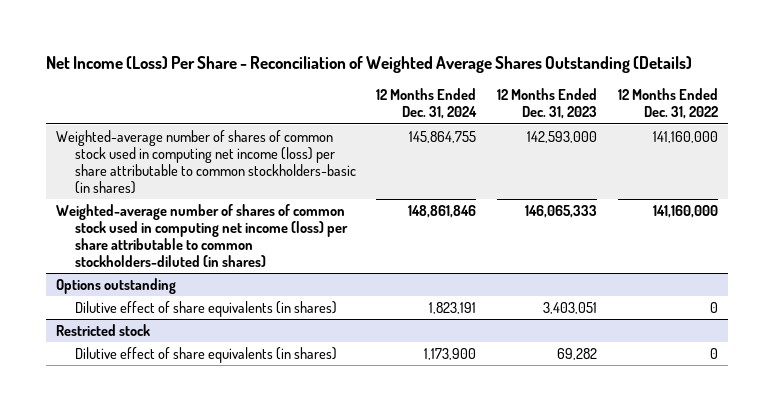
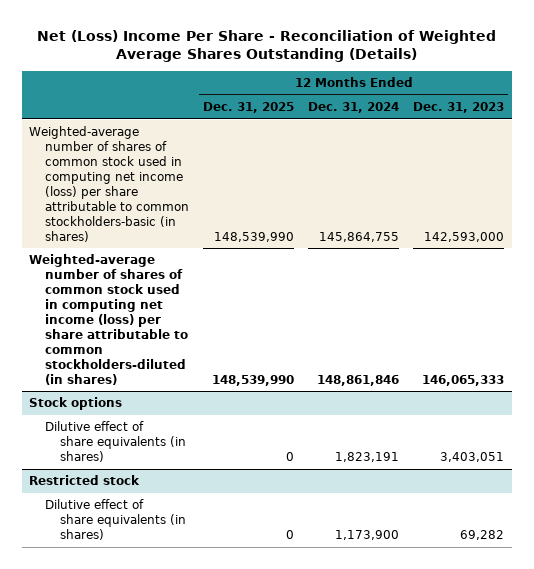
- Net Income (Loss) Per Share - Reconciliation of Weighted Average Shares Outstanding (Details)
+ Net (Loss) Income Per Share - Reconciliation of Weighted Average Shares Outstanding (Details)
- | 12 Months Ended Dec. 31, 2024 | 12 Months Ended Dec. 31, 2023 | 12 Months Ended Dec. 31, 2022
+ | 12 Months Ended Dec. 31, 2025 | 12 Months Ended Dec. 31, 2024 | 12 Months Ended Dec. 31, 2023
- Options outstanding
+ Stock options

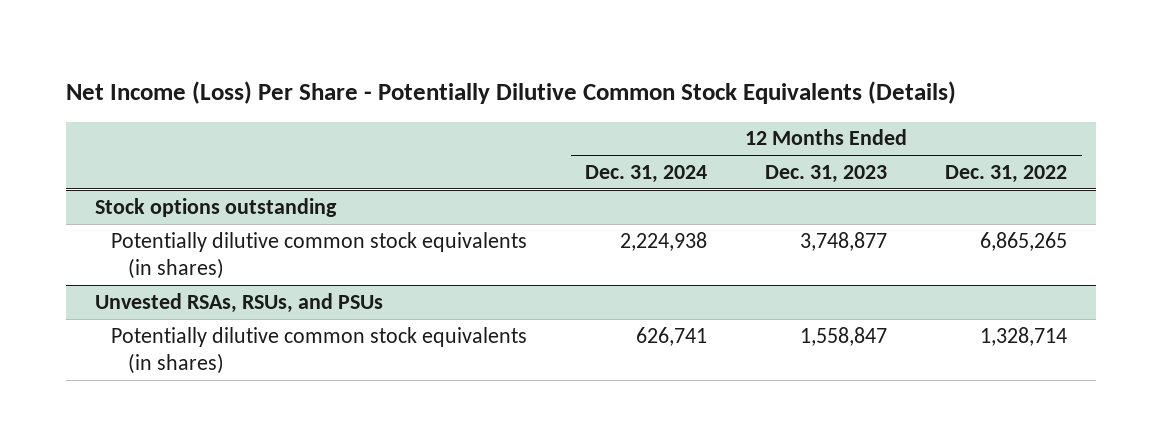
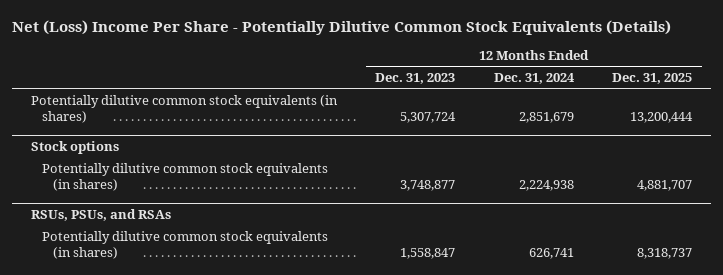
- Net Income (Loss) Per Share - Potentially Dilutive Common Stock Equivalents (Details)
+ Net (Loss) Income Per Share - Potentially Dilutive Common Stock Equivalents (Details)
- | 12 Months Ended Dec. 31, 2024 | 12 Months Ended Dec. 31, 2023 | 12 Months Ended Dec. 31, 2022
+ | 12 Months Ended Dec. 31, 2023 | 12 Months Ended Dec. 31, 2024 | 12 Months Ended Dec. 31, 2025
- Stock options outstanding
+ Potentially dilutive common stock equivalents (in shares) | 5,307,724 | 2,851,679 | 13,200,444
+ Stock options
- Unvested RSAs, RSUs, and PSUs
+ RSUs, PSUs, and RSAs

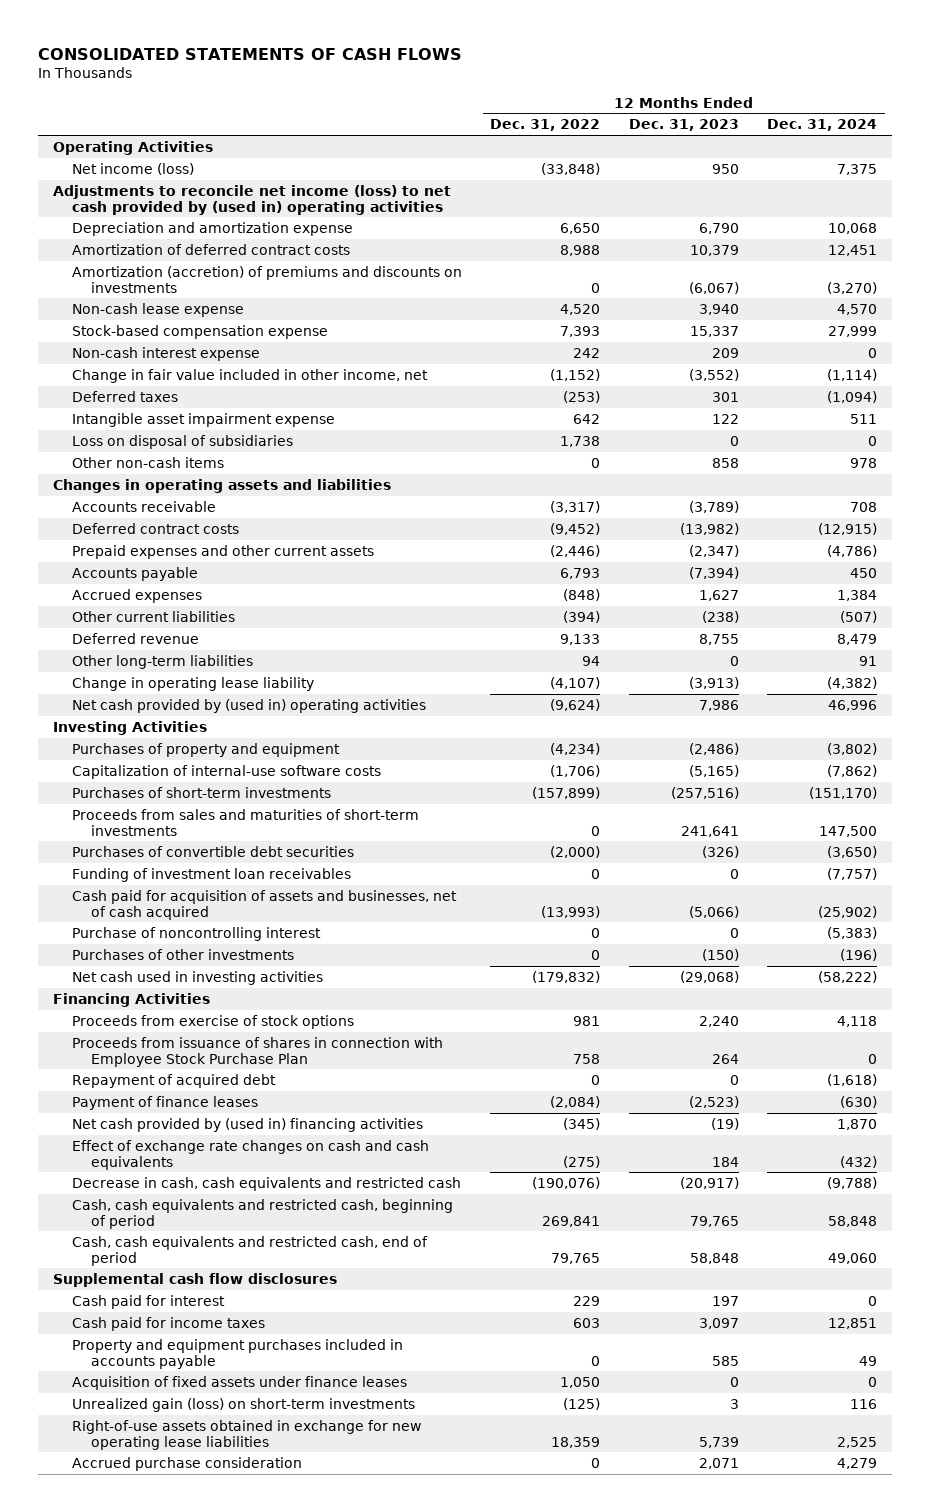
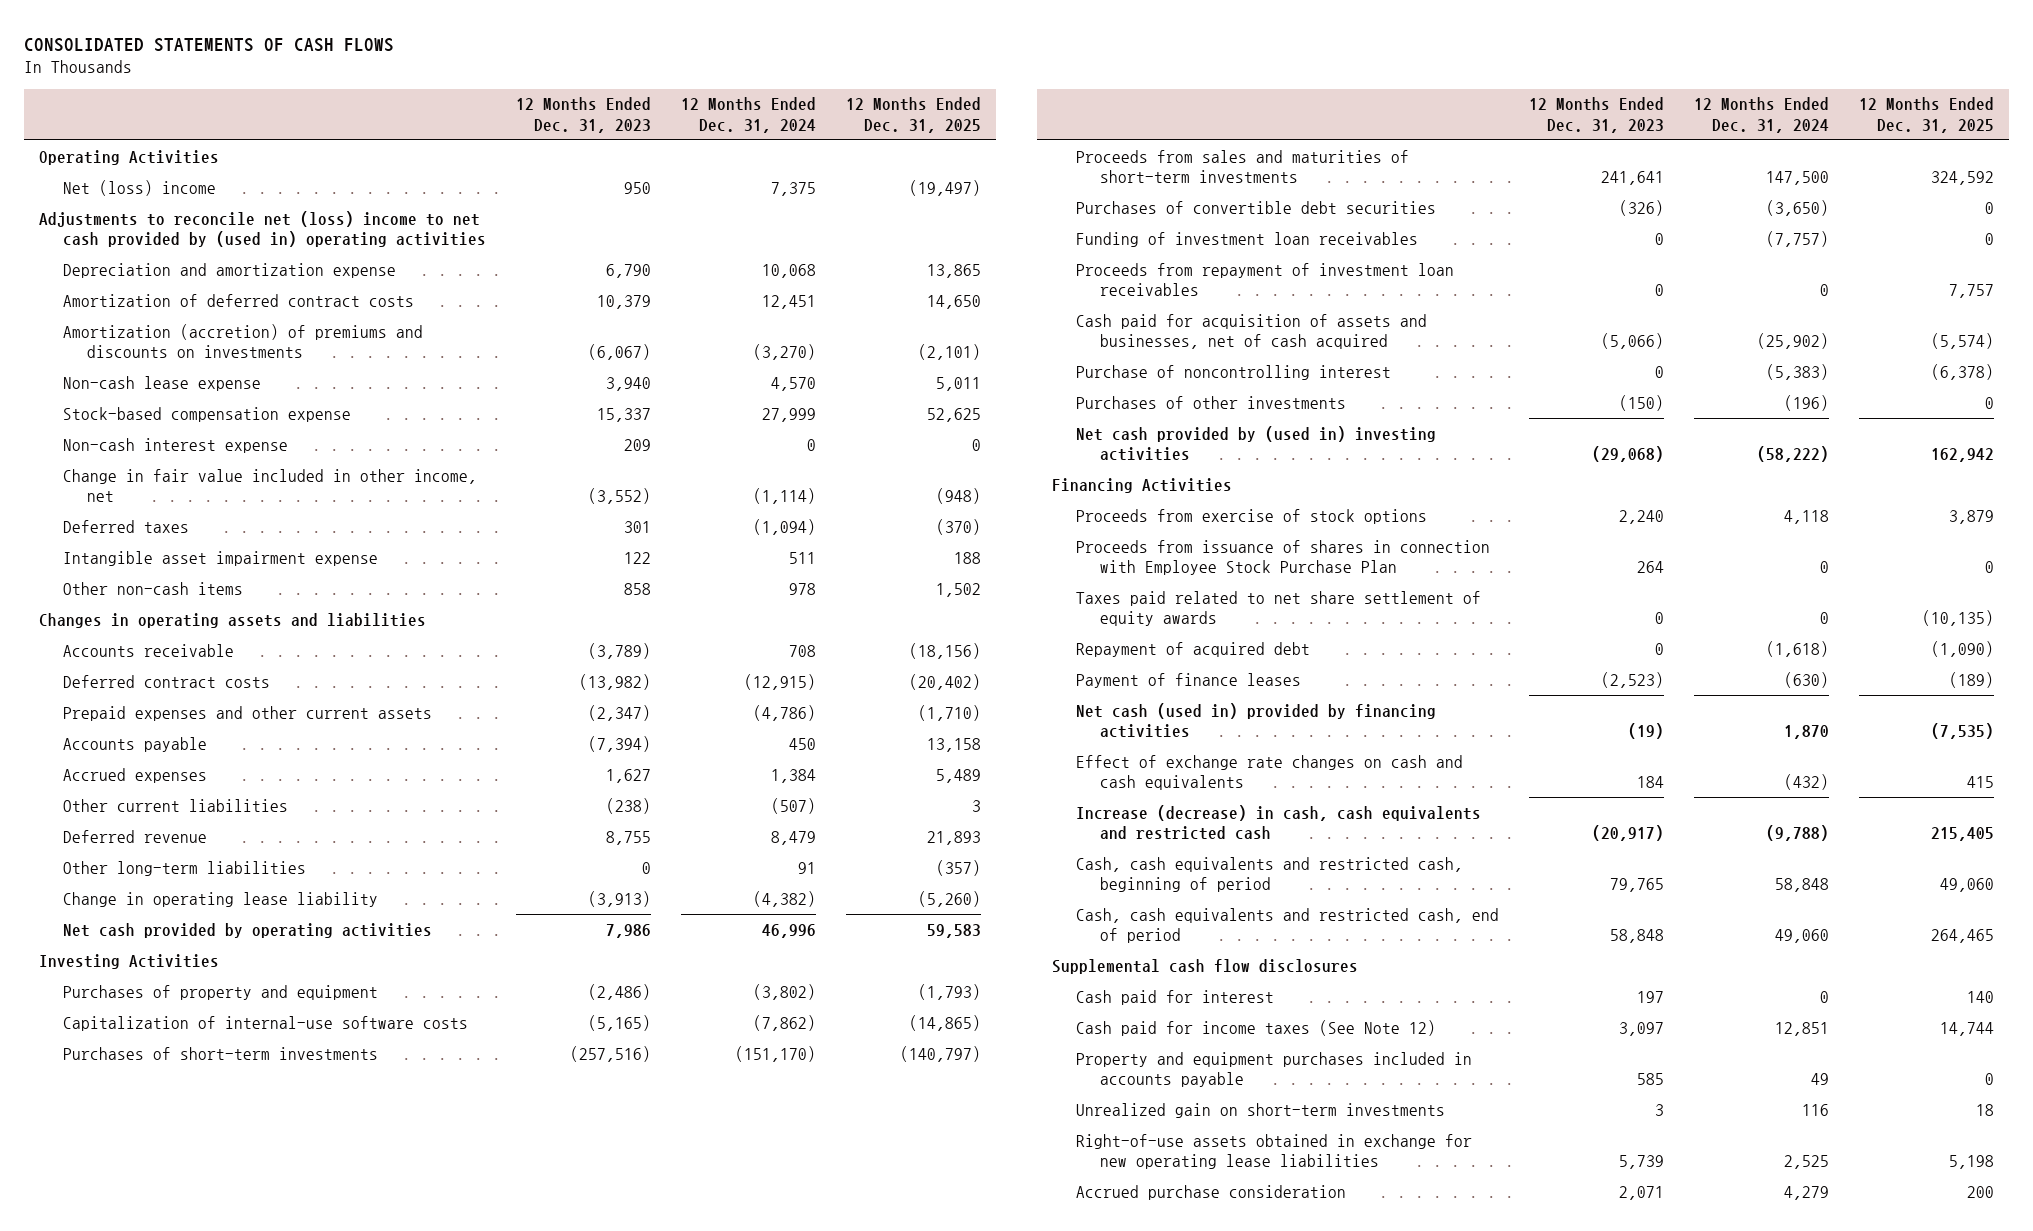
- | 12 Months Ended Dec. 31, 2022 | 12 Months Ended Dec. 31, 2023 | 12 Months Ended Dec. 31, 2024
+ | 12 Months Ended Dec. 31, 2023 | 12 Months Ended Dec. 31, 2024 | 12 Months Ended Dec. 31, 2025
- Net income (loss) | (33,848) | 950 | 7,375
- Adjustments to reconcile net income (loss) to net cash provided by (used in) operating activities
+ Net (loss) income | 950 | 7,375 | (19,497)
+ Adjustments to reconcile net (loss) income to net cash provided by (used in) operating activities
- Loss on disposal of subsidiaries | 1,738 | 0 | 0
- Net cash provided by (used in) operating activities | (9,624) | 7,986 | 46,996
+ Net cash provided by operating activities | 7,986 | 46,996 | 59,583
+ Proceeds from repayment of investment loan receivables | 0 | 0 | 7,757
- Net cash used in investing activities | (179,832) | (29,068) | (58,222)
+ Net cash provided by (used in) investing activities | (29,068) | (58,222) | 162,942
+ Taxes paid related to net share settlement of equity awards | 0 | 0 | (10,135)
- Net cash provided by (used in) financing activities | (345) | (19) | 1,870
+ Net cash (used in) provided by financing activities | (19) | 1,870 | (7,535)
- Decrease in cash, cash equivalents and restricted cash | (190,076) | (20,917) | (9,788)
+ Increase (decrease) in cash, cash equivalents and restricted cash | (20,917) | (9,788) | 215,405
- Cash paid for income taxes | 603 | 3,097 | 12,851
+ Cash paid for income taxes (See Note 12) | 3,097 | 12,851 | 14,744
- Acquisition of fixed assets under finance leases | 1,050 | 0 | 0
- Unrealized gain (loss) on short-term investments | (125) | 3 | 116
+ Unrealized gain on short-term investments | 3 | 116 | 18

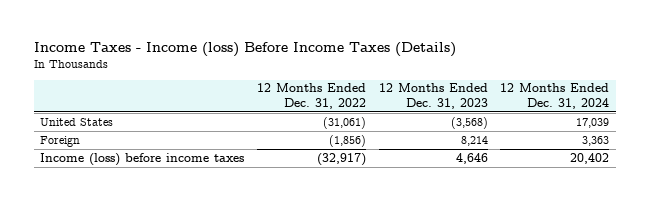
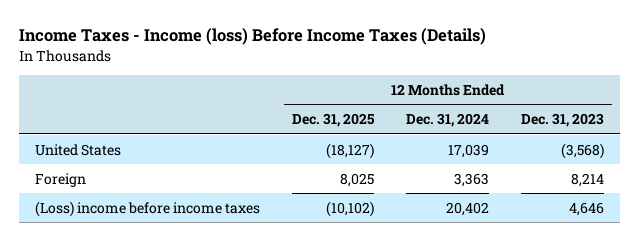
- | 12 Months Ended Dec. 31, 2022 | 12 Months Ended Dec. 31, 2023 | 12 Months Ended Dec. 31, 2024
+ | 12 Months Ended Dec. 31, 2025 | 12 Months Ended Dec. 31, 2024 | 12 Months Ended Dec. 31, 2023
- Income (loss) before income taxes | (32,917) | 4,646 | 20,402
+ (Loss) income before income taxes | (10,102) | 20,402 | 4,646

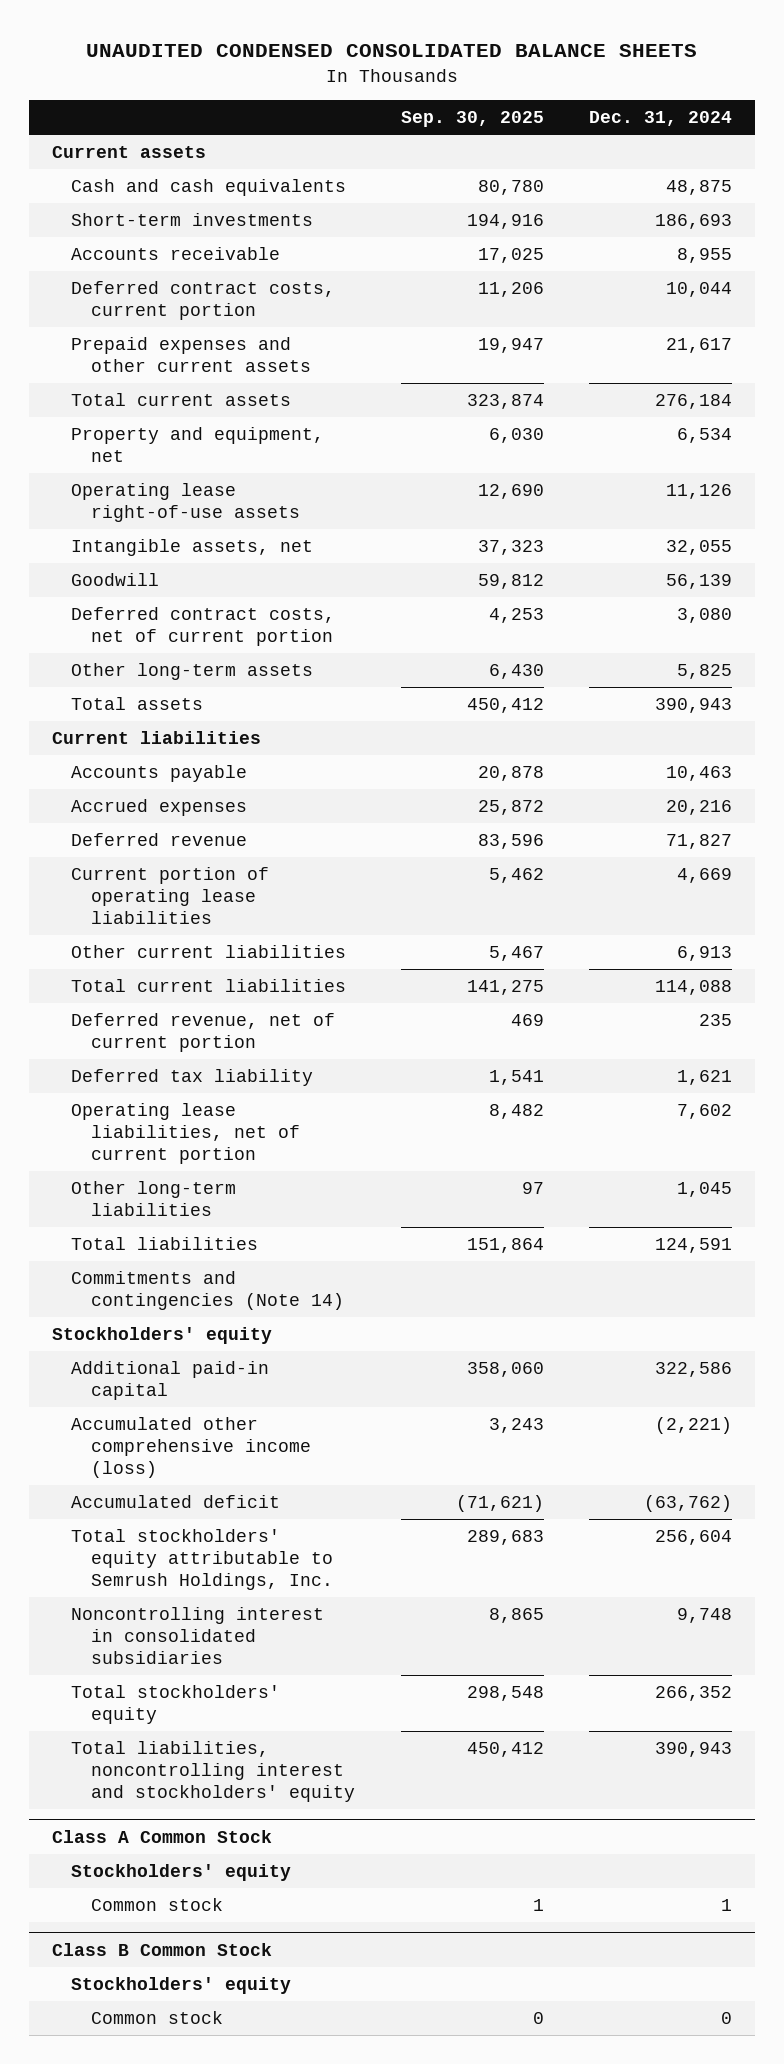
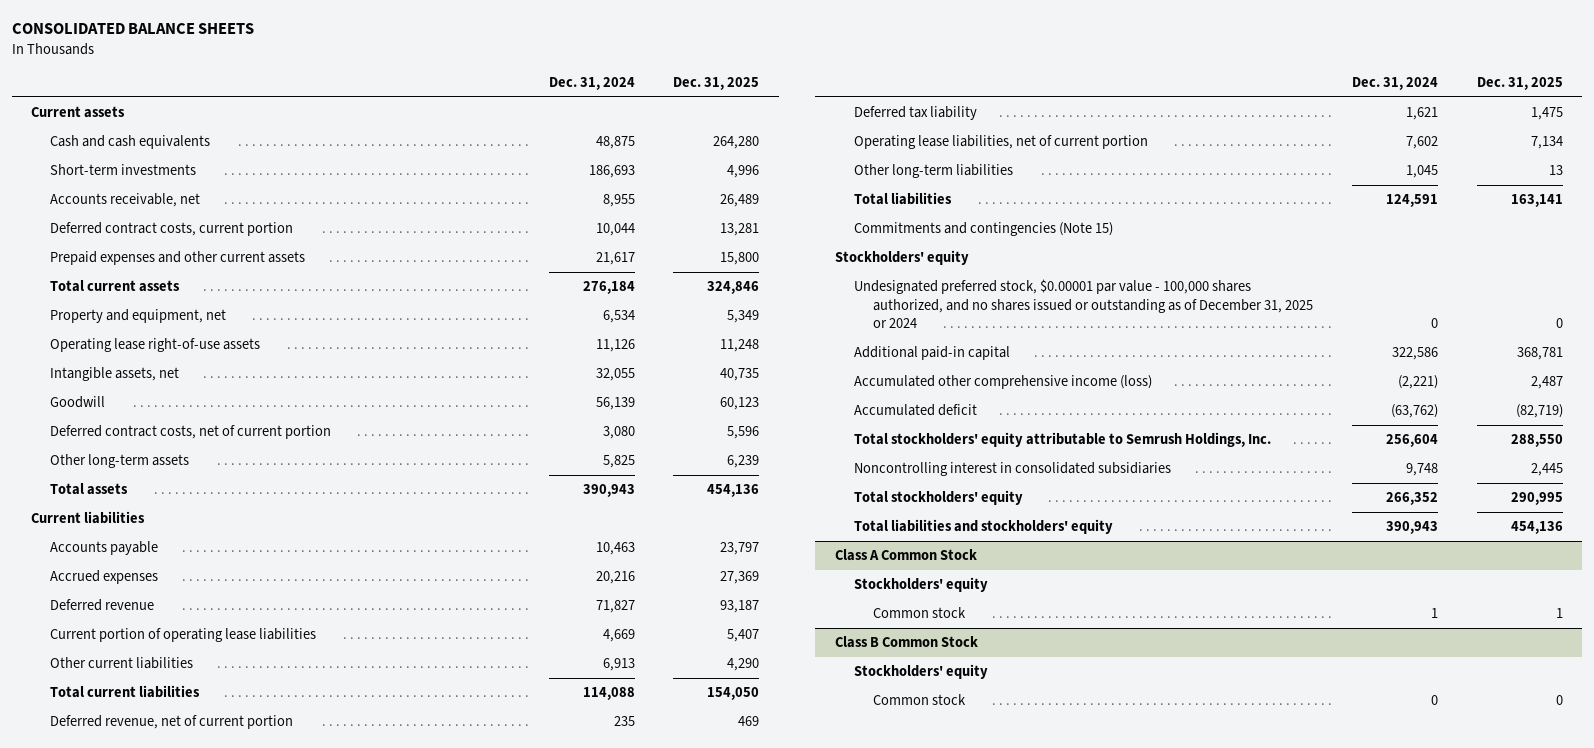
- UNAUDITED CONDENSED CONSOLIDATED BALANCE SHEETS
+ CONSOLIDATED BALANCE SHEETS
- | Sep. 30, 2025 | Dec. 31, 2024
+ | Dec. 31, 2024 | Dec. 31, 2025
- Accounts receivable | 17,025 | 8,955
+ Accounts receivable, net | 8,955 | 26,489
- Commitments and contingencies (Note 14)
+ Commitments and contingencies (Note 15)
+ Undesignated preferred stock, $0.00001 par value - 100,000 shares authorized, and no shares issued or outstanding as of December 31, 2025 or 2024 | 0 | 0
- Total liabilities, noncontrolling interest and stockholders' equity | 450,412 | 390,943
+ Total liabilities and stockholders' equity | 390,943 | 454,136

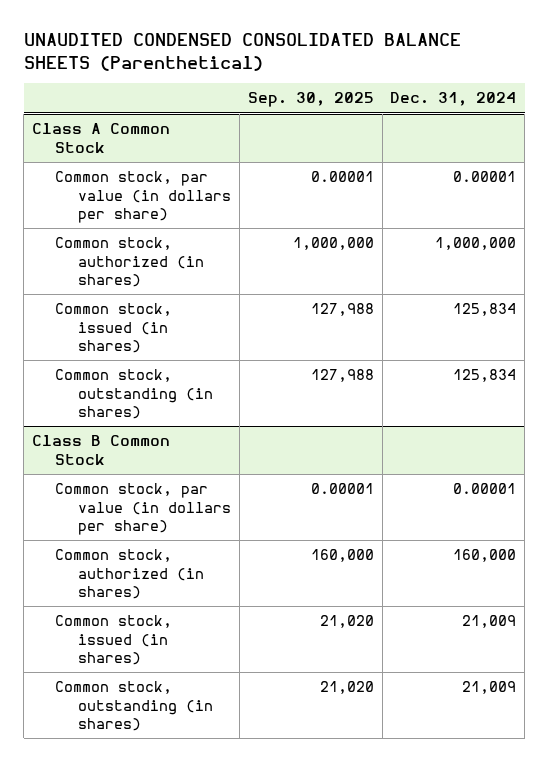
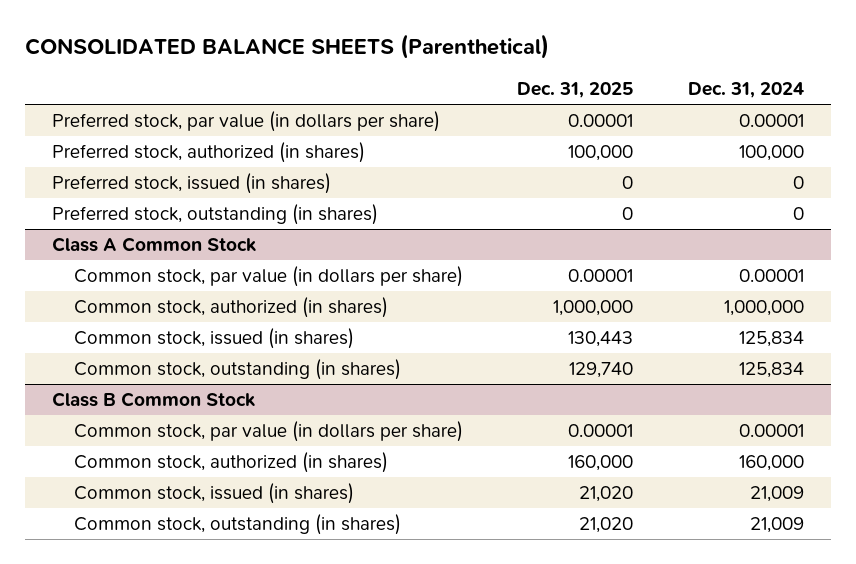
- UNAUDITED CONDENSED CONSOLIDATED BALANCE SHEETS (Parenthetical)
+ CONSOLIDATED BALANCE SHEETS (Parenthetical)
- | Sep. 30, 2025 | Dec. 31, 2024
+ | Dec. 31, 2025 | Dec. 31, 2024
+ Preferred stock, par value (in dollars per share) | 0.00001 | 0.00001
+ Preferred stock, authorized (in shares) | 100,000 | 100,000
+ Preferred stock, issued (in shares) | 0 | 0
+ Preferred stock, outstanding (in shares) | 0 | 0

